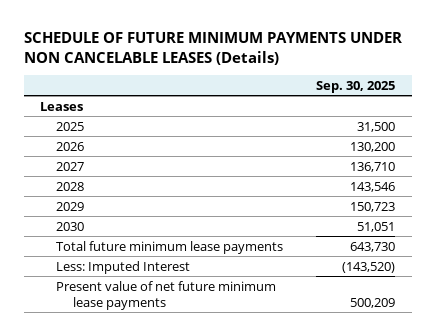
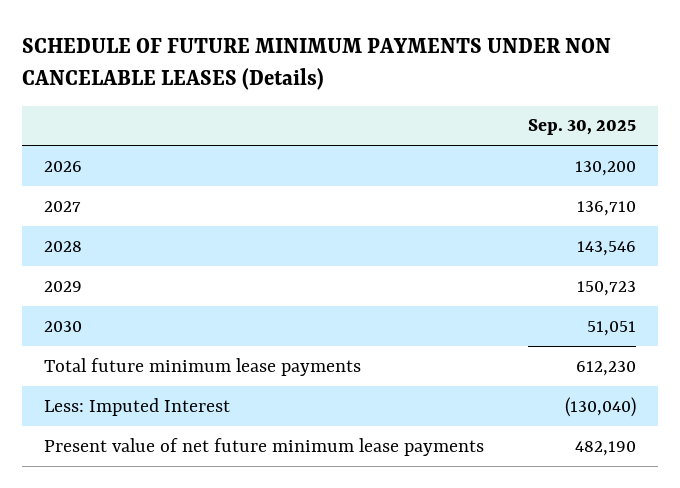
- Leases
- 2025 | 31,500
- Total future minimum lease payments | 643,730
- Less: Imputed Interest | (143,520)
- Present value of net future minimum lease payments | 500,209
+ Total future minimum lease payments | 612,230
+ Less: Imputed Interest | (130,040)
+ Present value of net future minimum lease payments | 482,190

